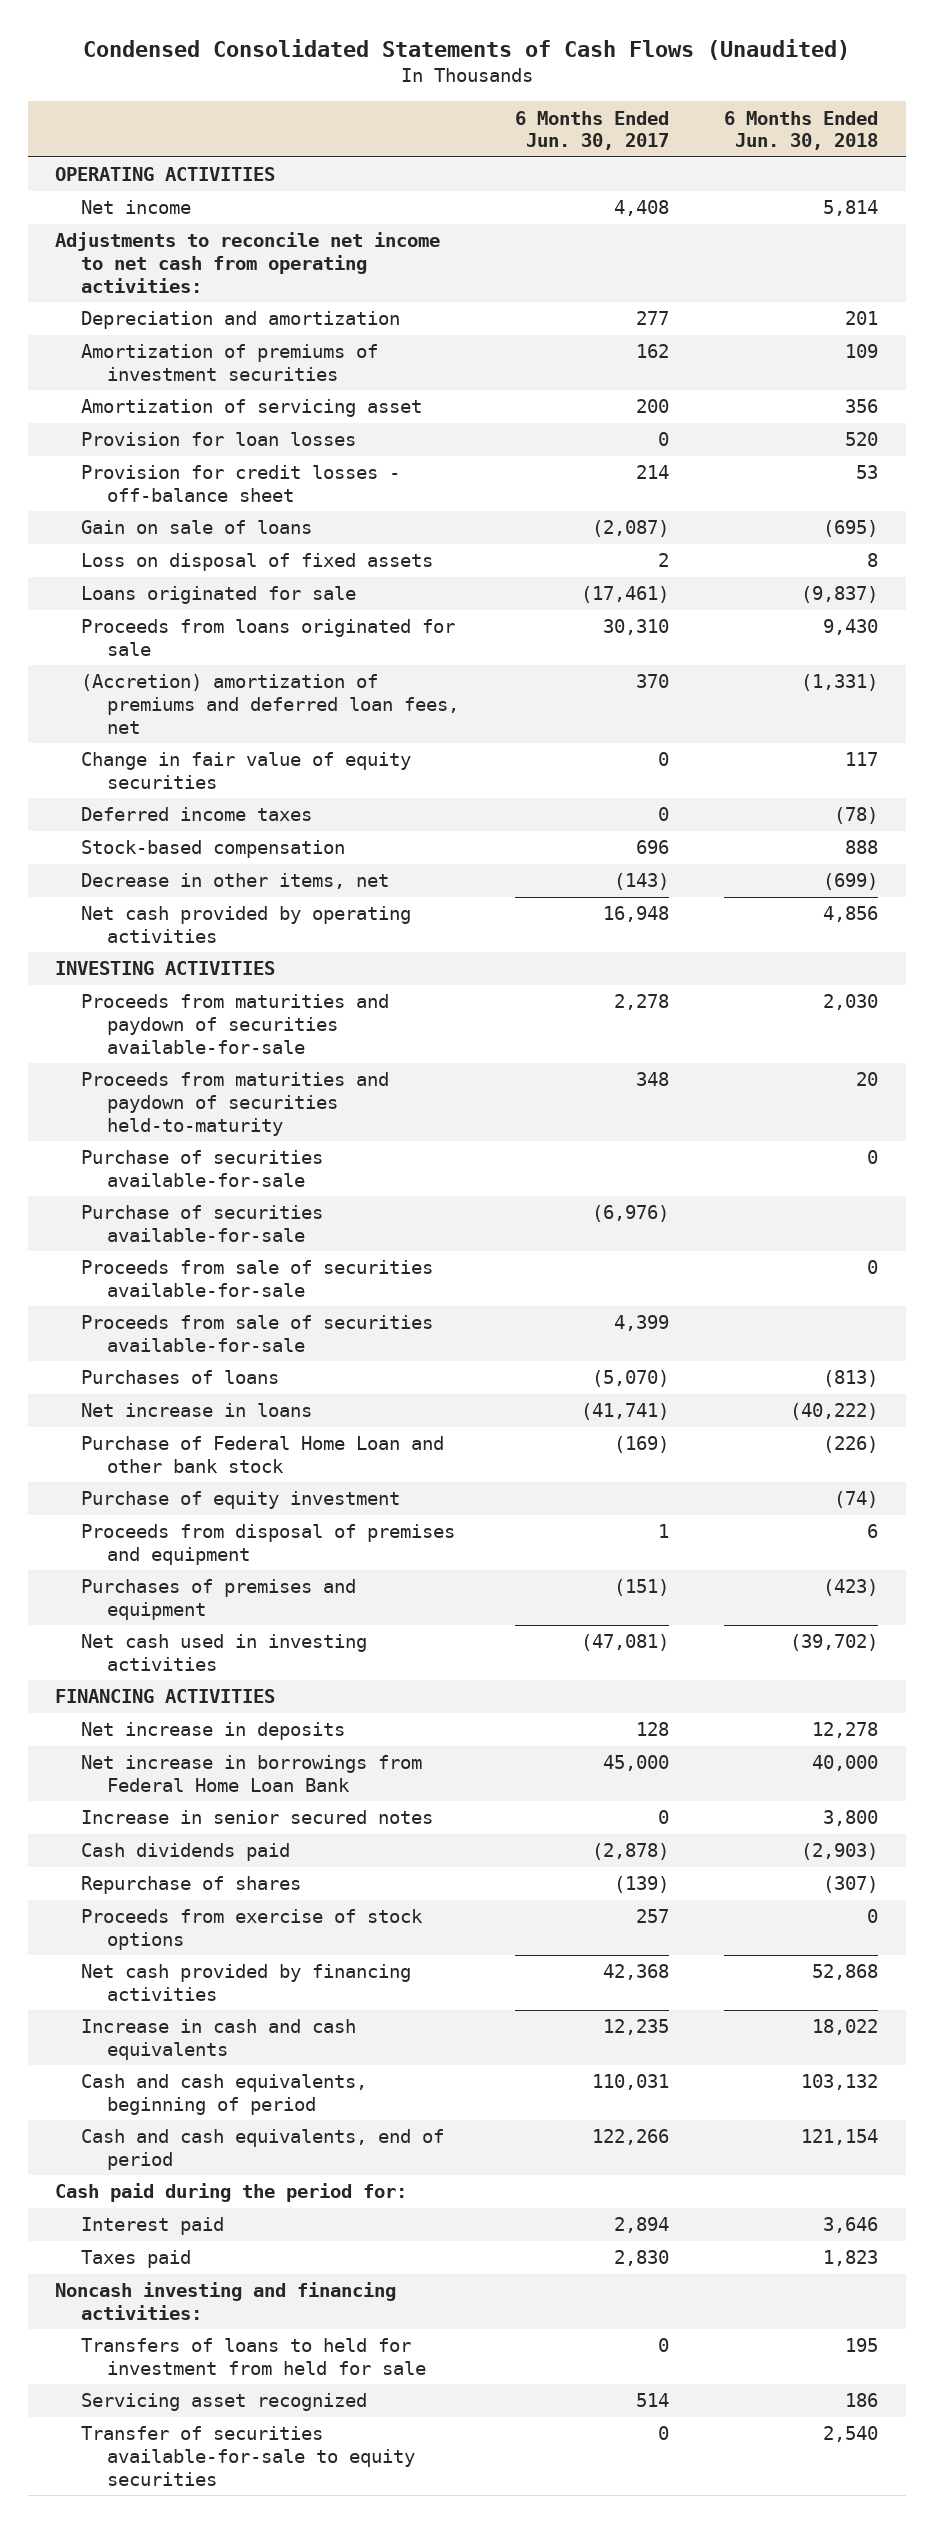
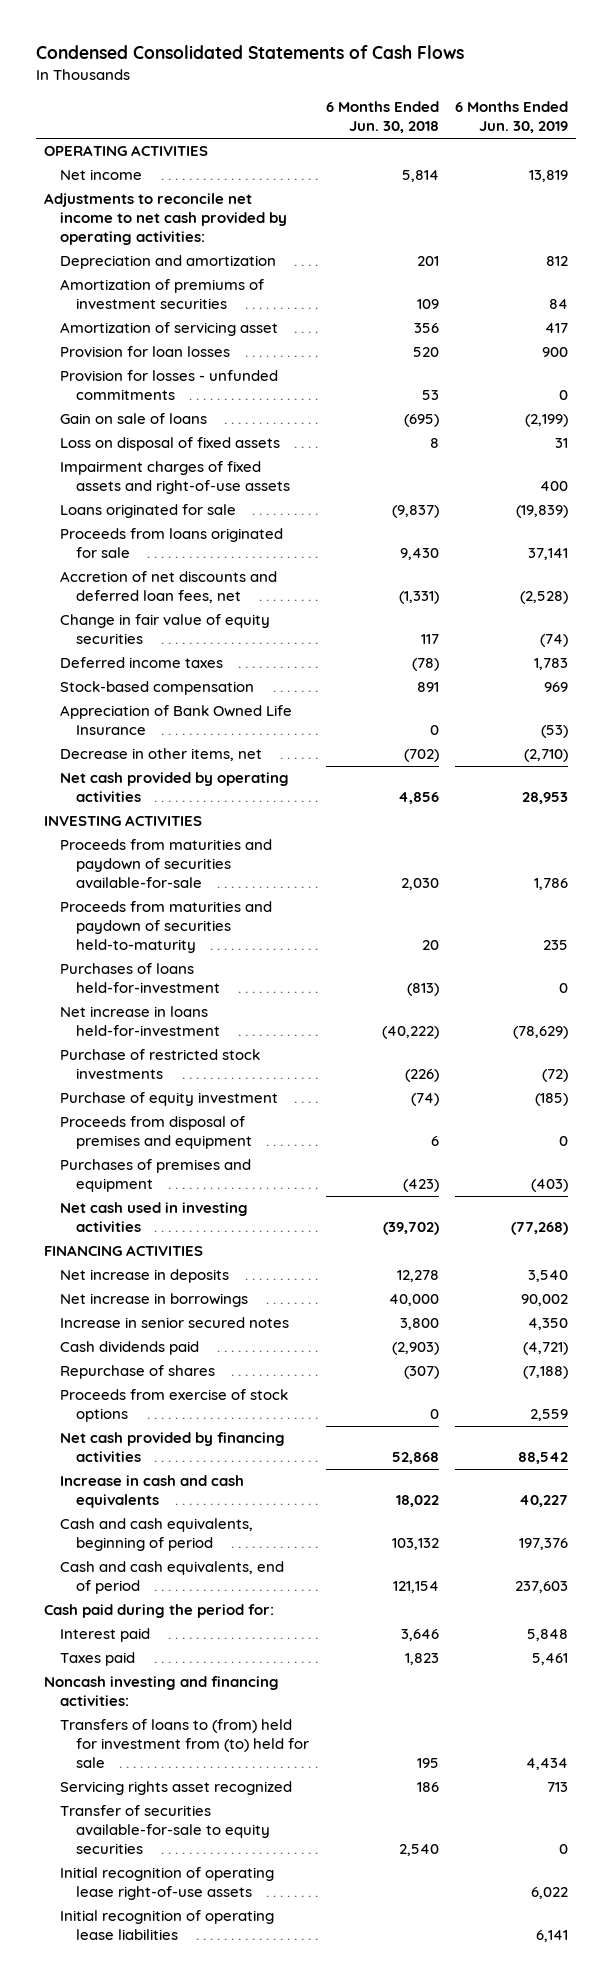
- Condensed Consolidated Statements of Cash Flows (Unaudited)
+ Condensed Consolidated Statements of Cash Flows
- | 6 Months Ended Jun. 30, 2017 | 6 Months Ended Jun. 30, 2018
+ | 6 Months Ended Jun. 30, 2018 | 6 Months Ended Jun. 30, 2019
- Adjustments to reconcile net income to net cash from operating activities:
+ Adjustments to reconcile net income to net cash provided by operating activities:
- Provision for credit losses - off-balance sheet | 214 | 53
+ Provision for losses - unfunded commitments | 53 | 0
+ Impairment charges of fixed assets and right-of-use assets | | 400
- (Accretion) amortization of premiums and deferred loan fees, net | 370 | (1,331)
+ Accretion of net discounts and deferred loan fees, net | (1,331) | (2,528)
- Stock-based compensation | 696 | 888
- Decrease in other items, net | (143) | (699)
+ Stock-based compensation | 891 | 969
+ Appreciation of Bank Owned Life Insurance | 0 | (53)
+ Decrease in other items, net | (702) | (2,710)
- Purchase of securities available-for-sale | | 0
- Purchase of securities available-for-sale | (6,976) |
- Proceeds from sale of securities available-for-sale | | 0
- Proceeds from sale of securities available-for-sale | 4,399 |
- Purchases of loans | (5,070) | (813)
- Net increase in loans | (41,741) | (40,222)
- Purchase of Federal Home Loan and other bank stock | (169) | (226)
+ Purchases of loans held-for-investment | (813) | 0
+ Net increase in loans held-for-investment | (40,222) | (78,629)
+ Purchase of restricted stock investments | (226) | (72)
- Net increase in borrowings from Federal Home Loan Bank | 45,000 | 40,000
+ Net increase in borrowings | 40,000 | 90,002
- Transfers of loans to held for investment from held for sale | 0 | 195
- Servicing asset recognized | 514 | 186
+ Transfers of loans to (from) held for investment from (to) held for sale | 195 | 4,434
+ Servicing rights asset recognized | 186 | 713
+ Initial recognition of operating lease right-of-use assets | | 6,022
+ Initial recognition of operating lease liabilities | | 6,141

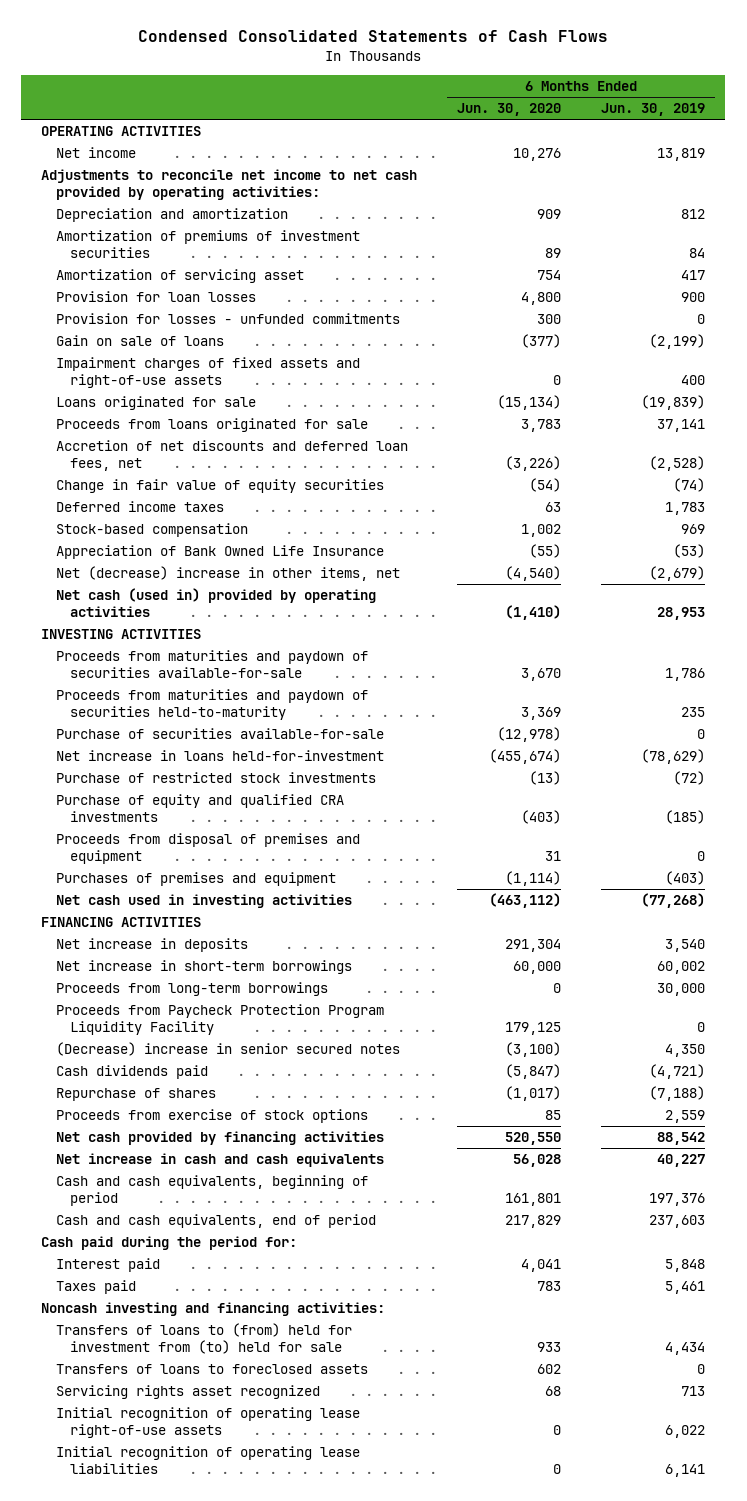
- | 6 Months Ended Jun. 30, 2018 | 6 Months Ended Jun. 30, 2019
+ | 6 Months Ended Jun. 30, 2020 | 6 Months Ended Jun. 30, 2019
- Loss on disposal of fixed assets | 8 | 31
- Decrease in other items, net | (702) | (2,710)
- Net cash provided by operating activities | 4,856 | 28,953
+ Net (decrease) increase in other items, net | (4,540) | (2,679)
+ Net cash (used in) provided by operating activities | (1,410) | 28,953
- Purchases of loans held-for-investment | (813) | 0
+ Purchase of securities available-for-sale | (12,978) | 0
- Purchase of equity investment | (74) | (185)
+ Purchase of equity and qualified CRA investments | (403) | (185)
- Net increase in borrowings | 40,000 | 90,002
- Increase in senior secured notes | 3,800 | 4,350
+ Net increase in short-term borrowings | 60,000 | 60,002
+ Proceeds from long-term borrowings | 0 | 30,000
+ Proceeds from Paycheck Protection Program Liquidity Facility | 179,125 | 0
+ (Decrease) increase in senior secured notes | (3,100) | 4,350
- Increase in cash and cash equivalents | 18,022 | 40,227
+ Net increase in cash and cash equivalents | 56,028 | 40,227
+ Transfers of loans to foreclosed assets | 602 | 0
- Transfer of securities available-for-sale to equity securities | 2,540 | 0

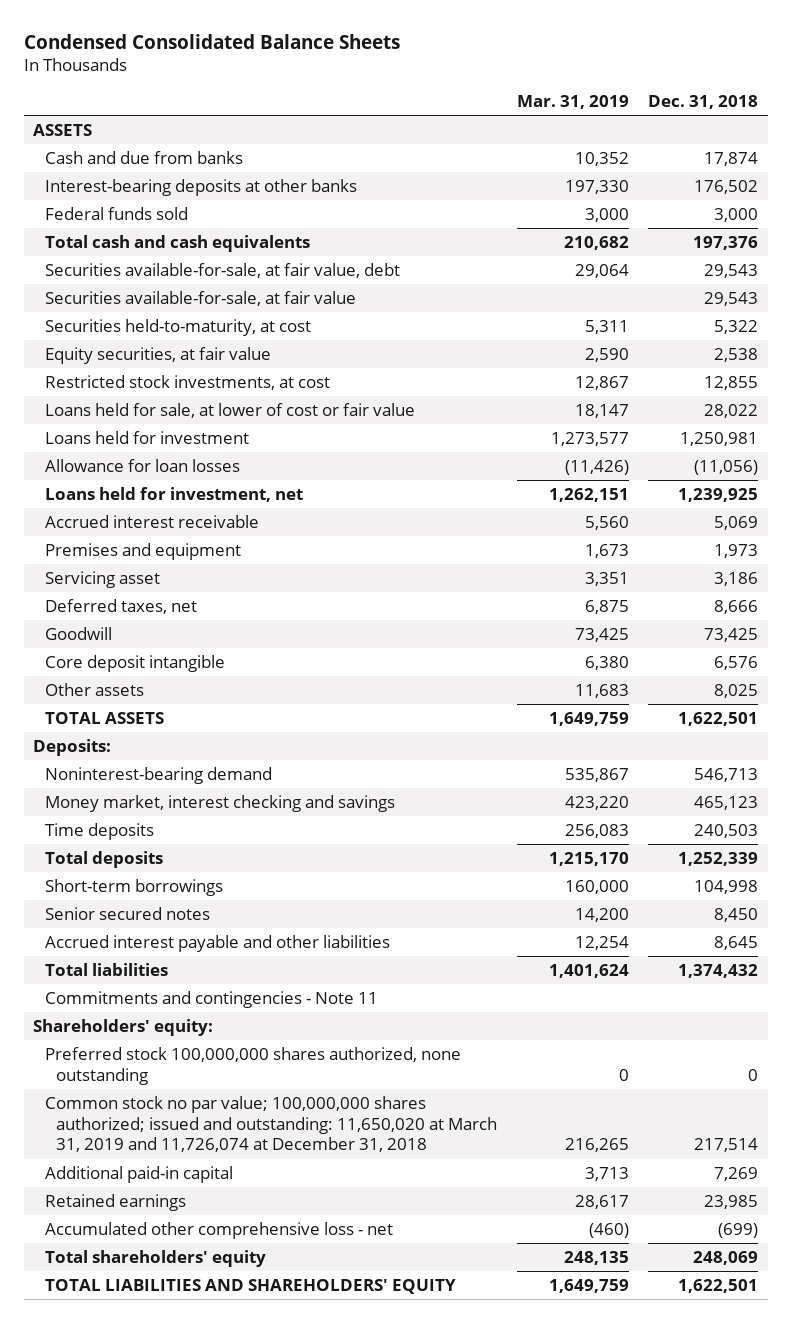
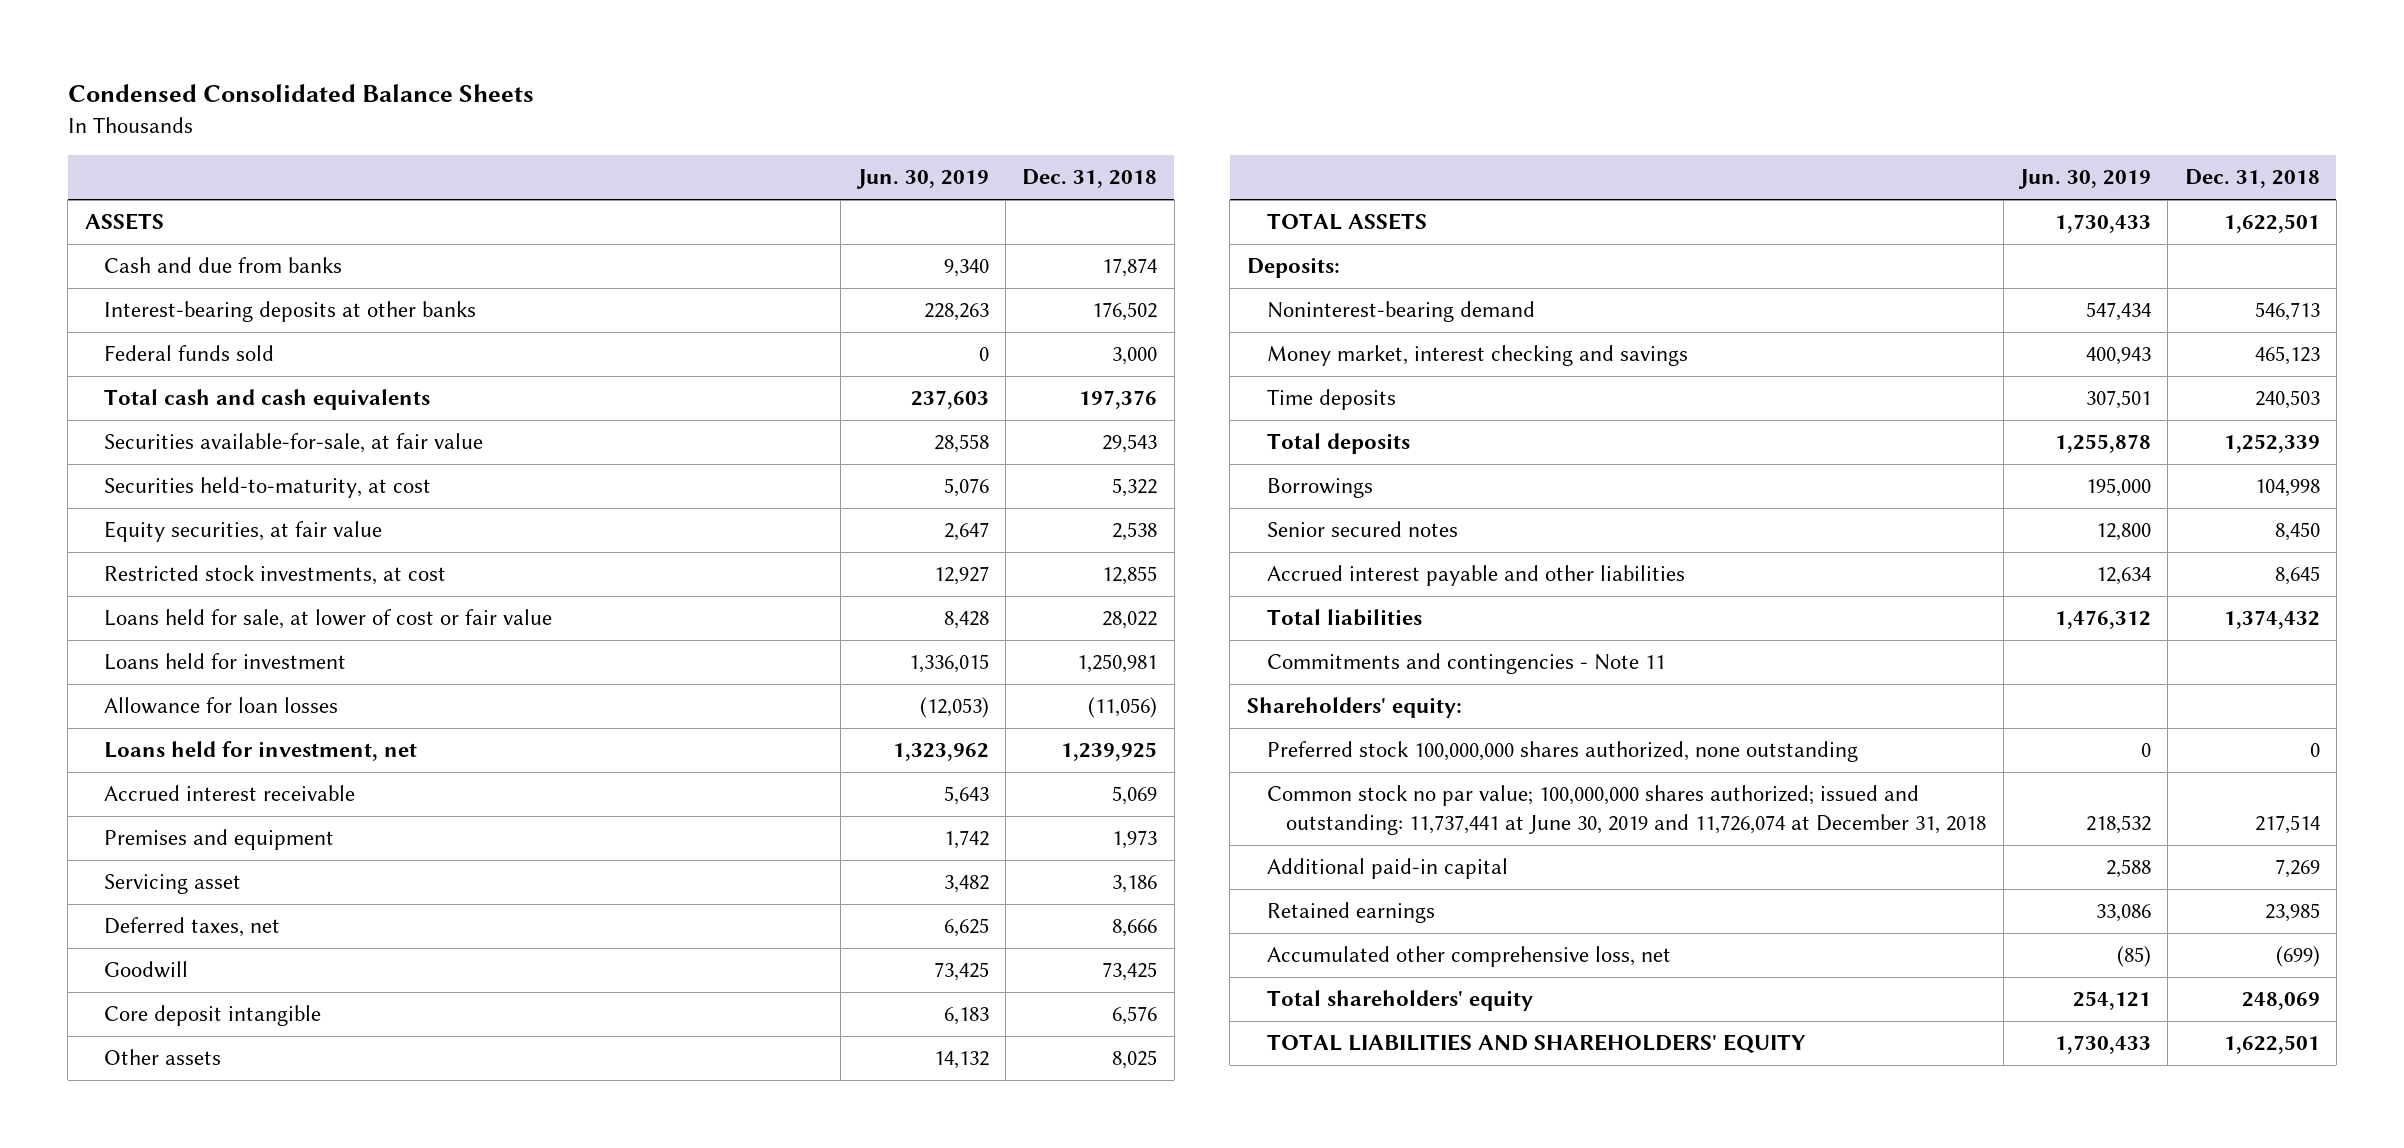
- | Mar. 31, 2019 | Dec. 31, 2018
+ | Jun. 30, 2019 | Dec. 31, 2018
- Securities available-for-sale, at fair value, debt | 29,064 | 29,543
- Short-term borrowings | 160,000 | 104,998
+ Borrowings | 195,000 | 104,998
- Common stock no par value; 100,000,000 shares authorized; issued and outstanding: 11,650,020 at March 31, 2019 and 11,726,074 at December 31, 2018 | 216,265 | 217,514
+ Common stock no par value; 100,000,000 shares authorized; issued and outstanding: 11,737,441 at June 30, 2019 and 11,726,074 at December 31, 2018 | 218,532 | 217,514
- Accumulated other comprehensive loss - net | (460) | (699)
+ Accumulated other comprehensive loss, net | (85) | (699)

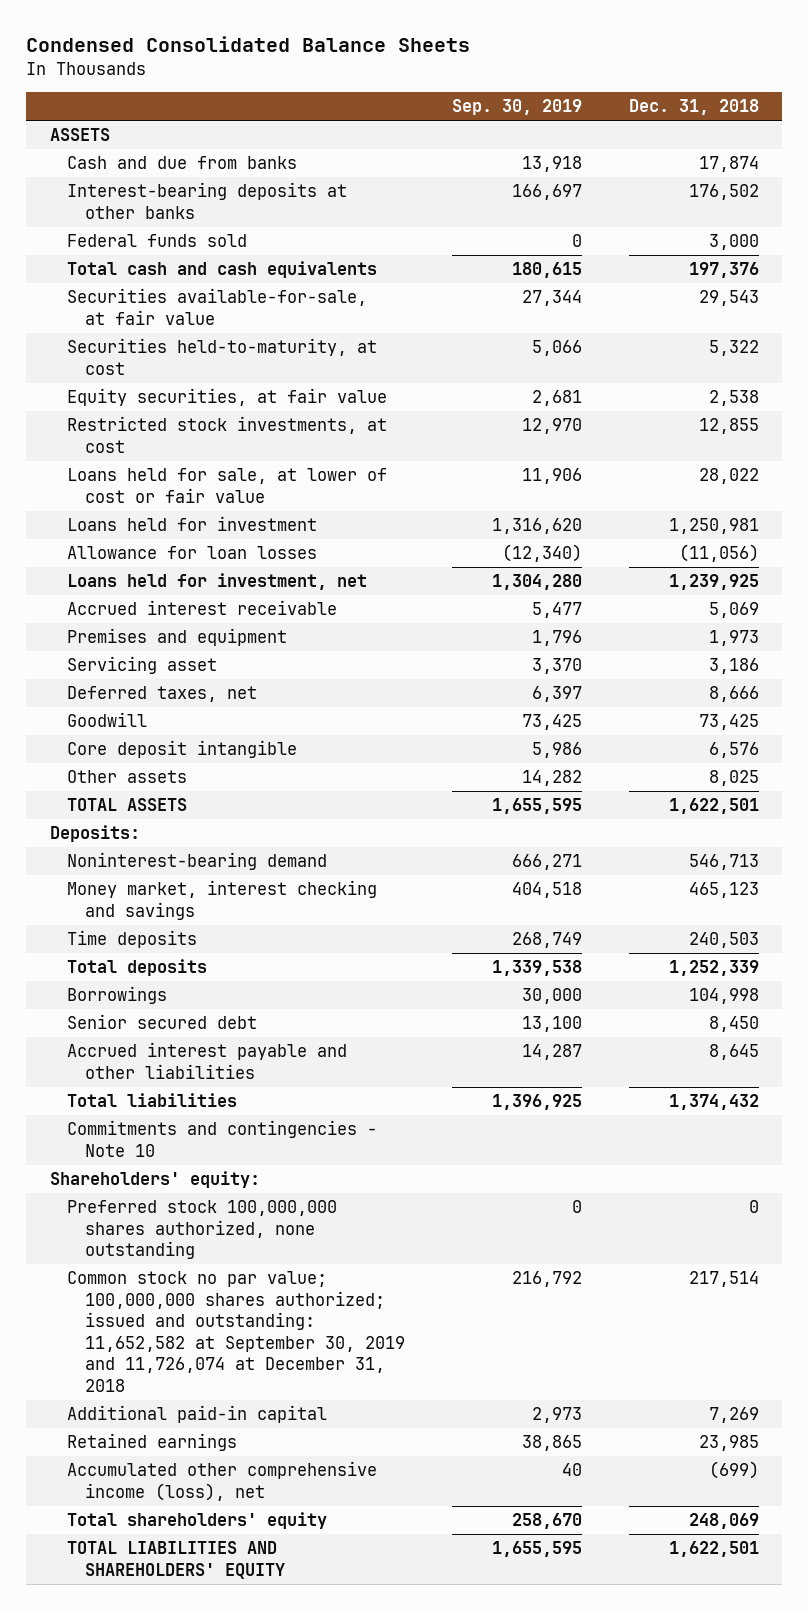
- | Jun. 30, 2019 | Dec. 31, 2018
+ | Sep. 30, 2019 | Dec. 31, 2018
- Senior secured notes | 12,800 | 8,450
+ Senior secured debt | 13,100 | 8,450
- Commitments and contingencies - Note 11
+ Commitments and contingencies - Note 10
- Common stock no par value; 100,000,000 shares authorized; issued and outstanding: 11,737,441 at June 30, 2019 and 11,726,074 at December 31, 2018 | 218,532 | 217,514
+ Common stock no par value; 100,000,000 shares authorized; issued and outstanding: 11,652,582 at September 30, 2019 and 11,726,074 at December 31, 2018 | 216,792 | 217,514
- Accumulated other comprehensive loss, net | (85) | (699)
+ Accumulated other comprehensive income (loss), net | 40 | (699)

